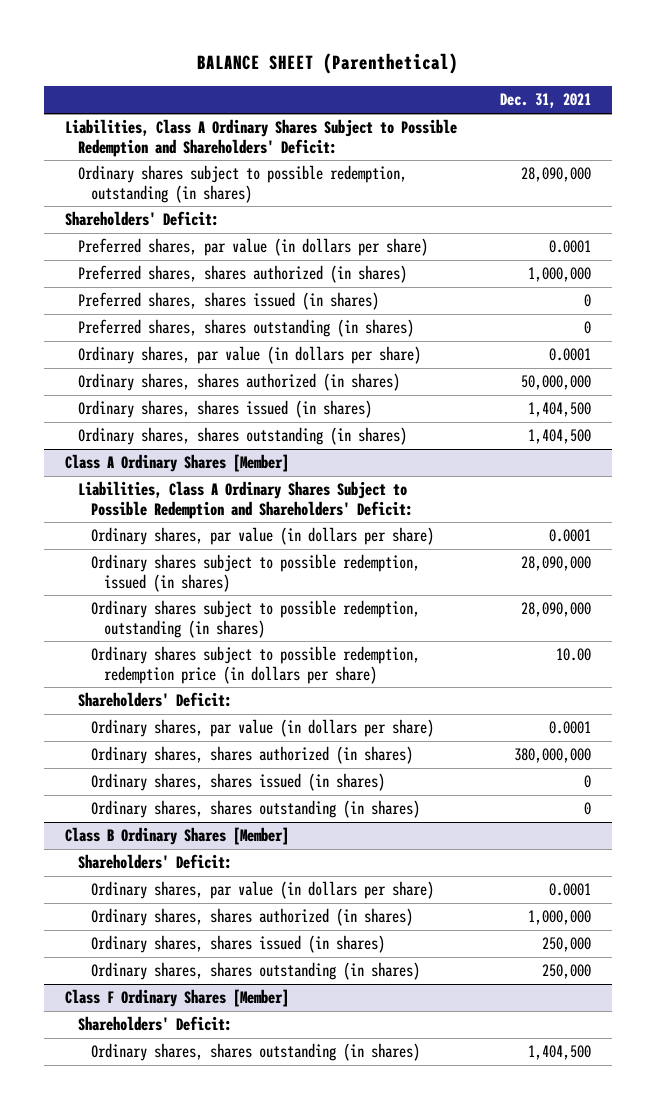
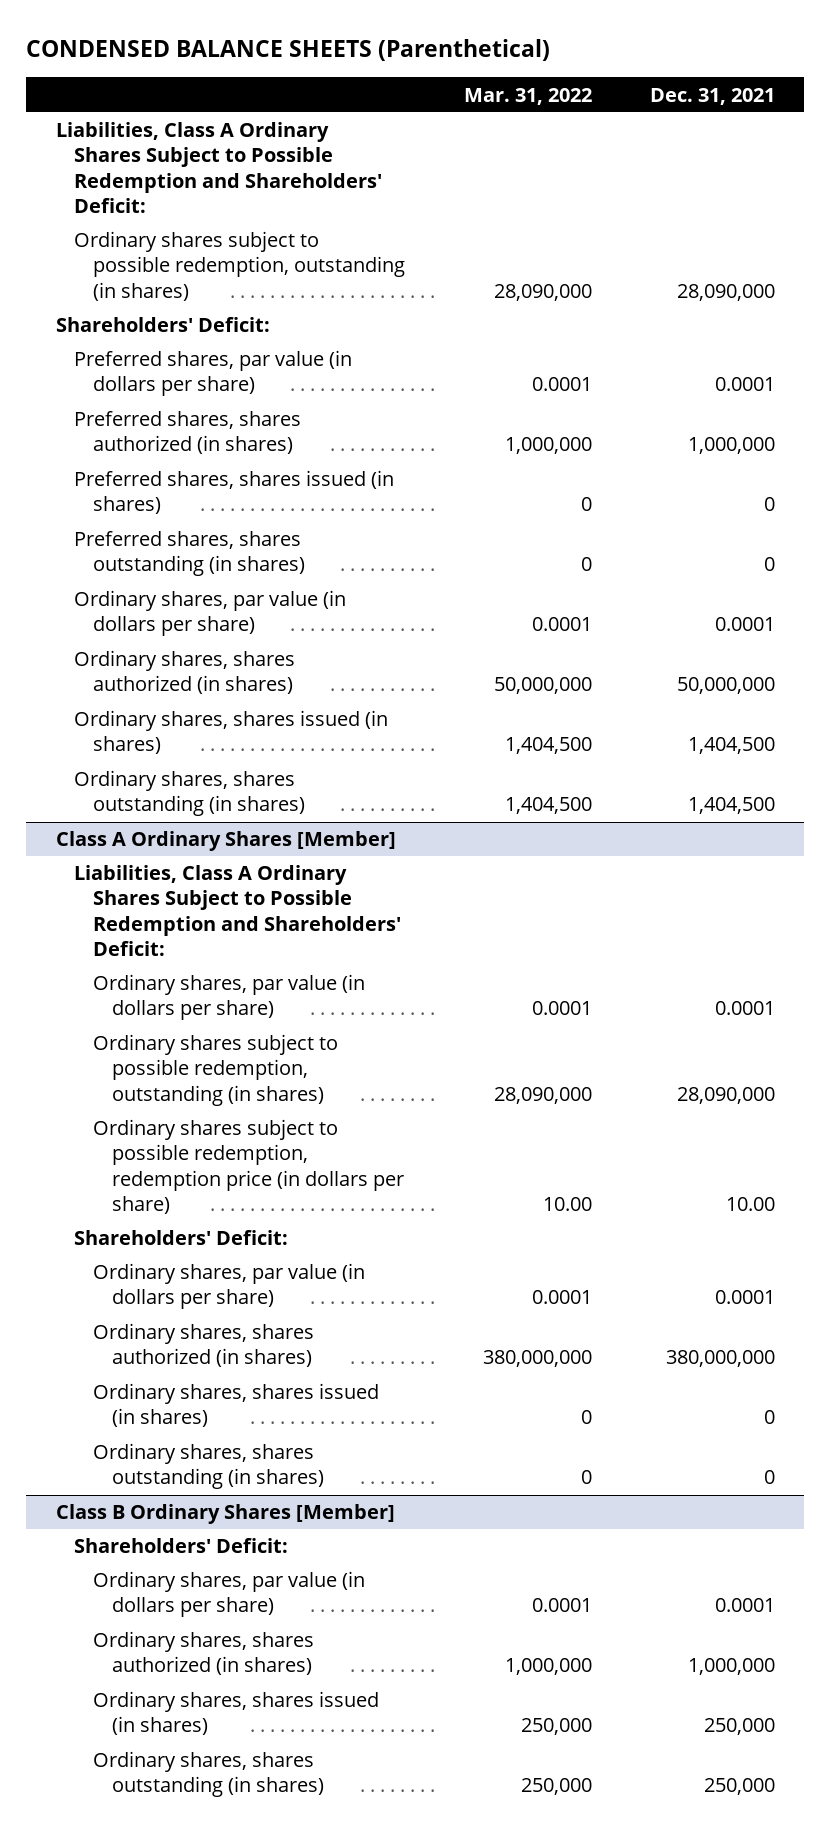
- BALANCE SHEET (Parenthetical)
+ CONDENSED BALANCE SHEETS (Parenthetical)
- | Dec. 31, 2021
+ | Mar. 31, 2022 | Dec. 31, 2021
@ Class A Ordinary Shares [Member]
- Ordinary shares subject to possible redemption, issued (in shares) | 28,090,000
- Class F Ordinary Shares [Member]
- Shareholders' Deficit:
- Ordinary shares, shares outstanding (in shares) | 1,404,500

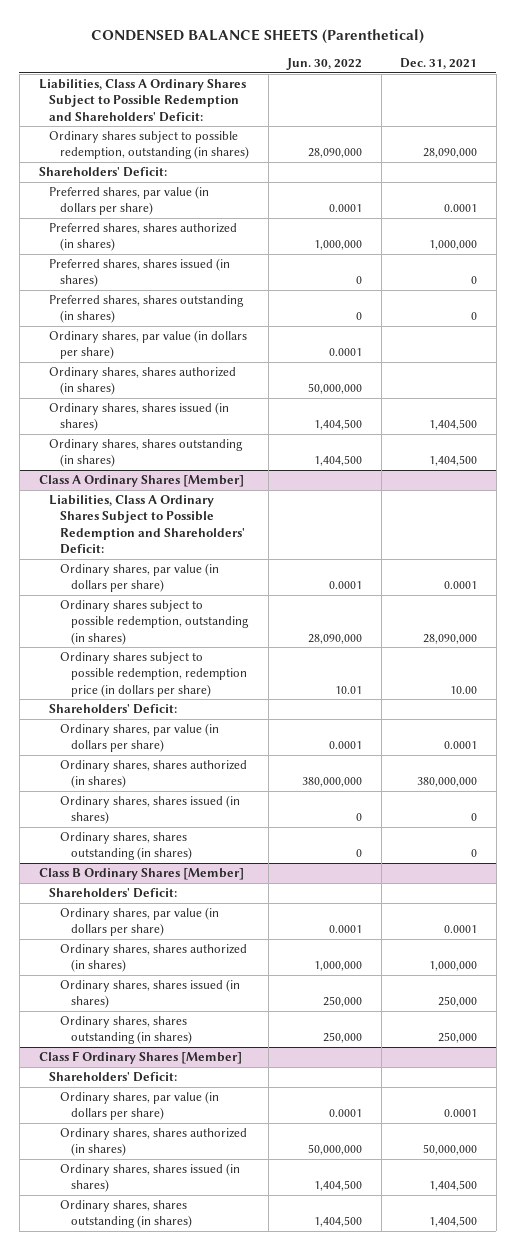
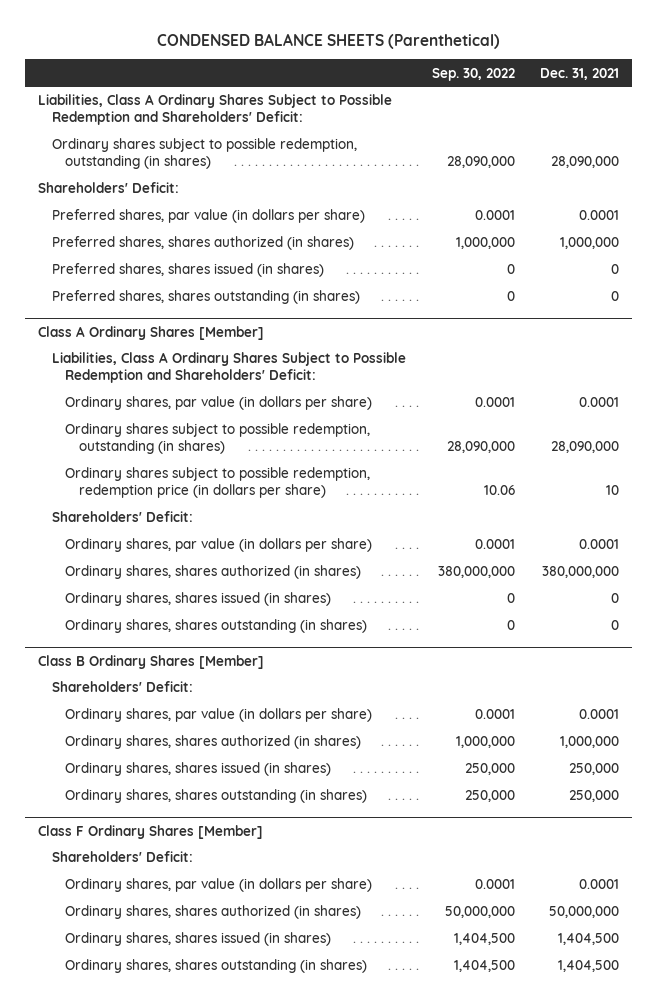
- | Jun. 30, 2022 | Dec. 31, 2021
+ | Sep. 30, 2022 | Dec. 31, 2021
- Ordinary shares, par value (in dollars per share) | 0.0001 |
- Ordinary shares, shares authorized (in shares) | 50,000,000 |
- Ordinary shares, shares issued (in shares) | 1,404,500 | 1,404,500
- Ordinary shares, shares outstanding (in shares) | 1,404,500 | 1,404,500
@ Class A Ordinary Shares [Member]
- Ordinary shares subject to possible redemption, redemption price (in dollars per share) | 10.01 | 10.00
+ Ordinary shares subject to possible redemption, redemption price (in dollars per share) | 10.06 | 10

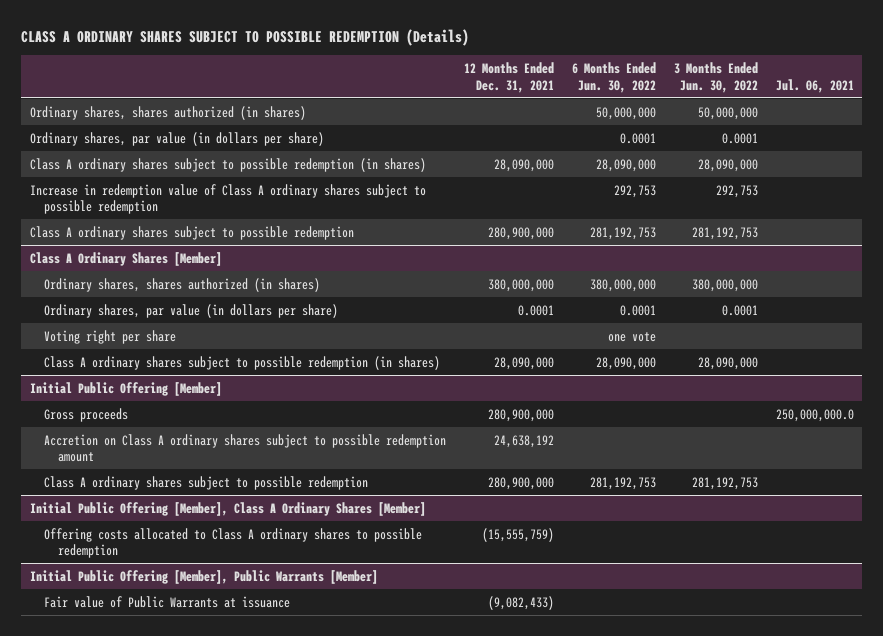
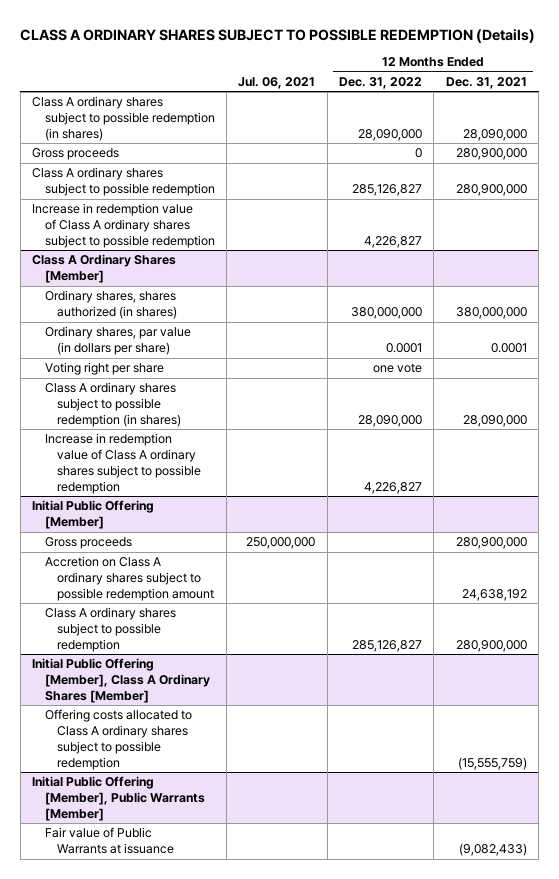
- | 12 Months Ended Dec. 31, 2021 | 6 Months Ended Jun. 30, 2022 | 3 Months Ended Jun. 30, 2022 | Jul. 06, 2021
+ | Jul. 06, 2021 | 12 Months Ended Dec. 31, 2022 | 12 Months Ended Dec. 31, 2021
- Ordinary shares, shares authorized (in shares) | | 50,000,000 | 50,000,000 |
- Ordinary shares, par value (in dollars per share) | | 0.0001 | 0.0001 |
+ Gross proceeds | | 0 | 280,900,000
moved down: Increase in redemption value of Class A ordinary shares subject to possible redemption | | 4,226,827 |
@ Class A Ordinary Shares [Member]
+ Increase in redemption value of Class A ordinary shares subject to possible redemption | | 4,226,827 |
@ Initial Public Offering [Member]
- Gross proceeds | 280,900,000 | | | 250,000,000.0
+ Gross proceeds | 250,000,000 | | 280,900,000
@ Initial Public Offering [Member], Class A Ordinary Shares [Member]
- Offering costs allocated to Class A ordinary shares to possible redemption | (15,555,759) | | |
+ Offering costs allocated to Class A ordinary shares subject to possible redemption | | | (15,555,759)

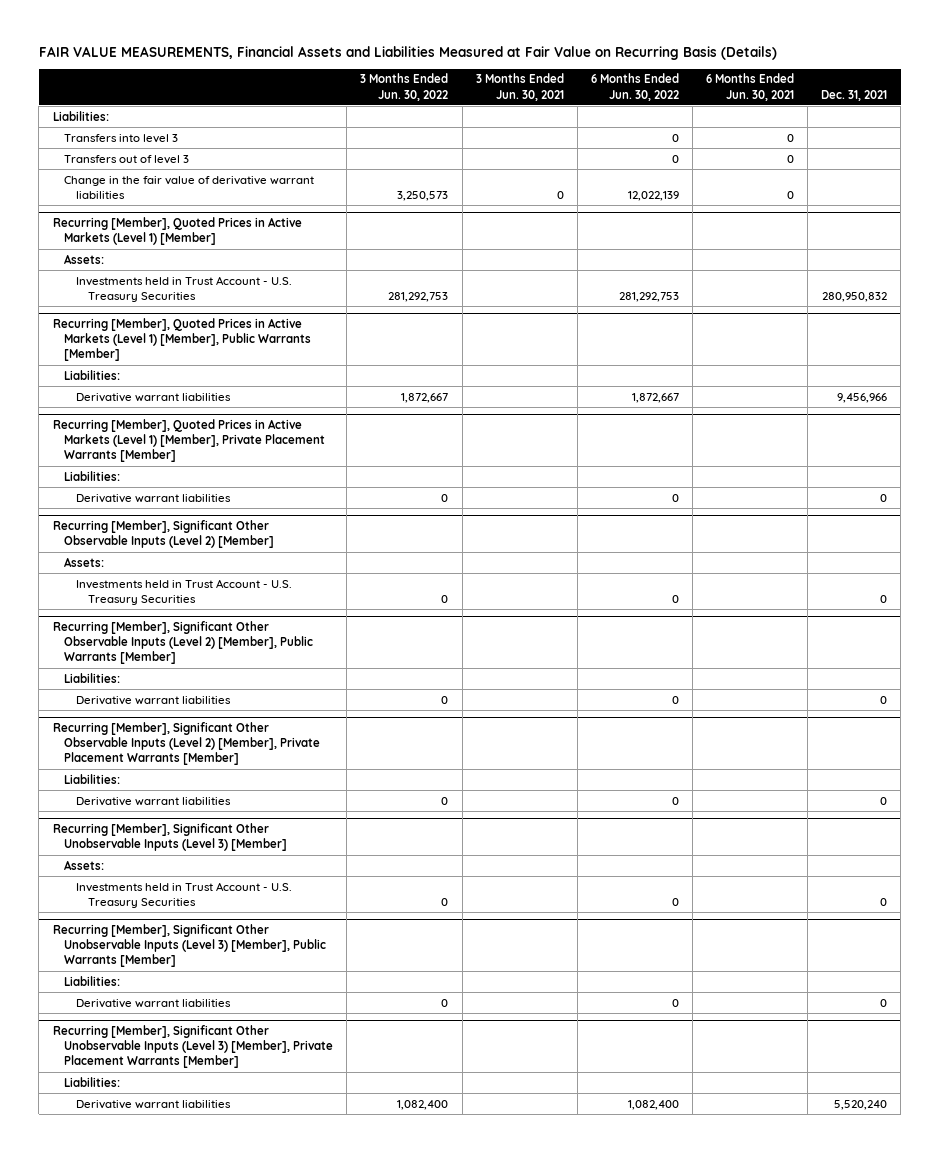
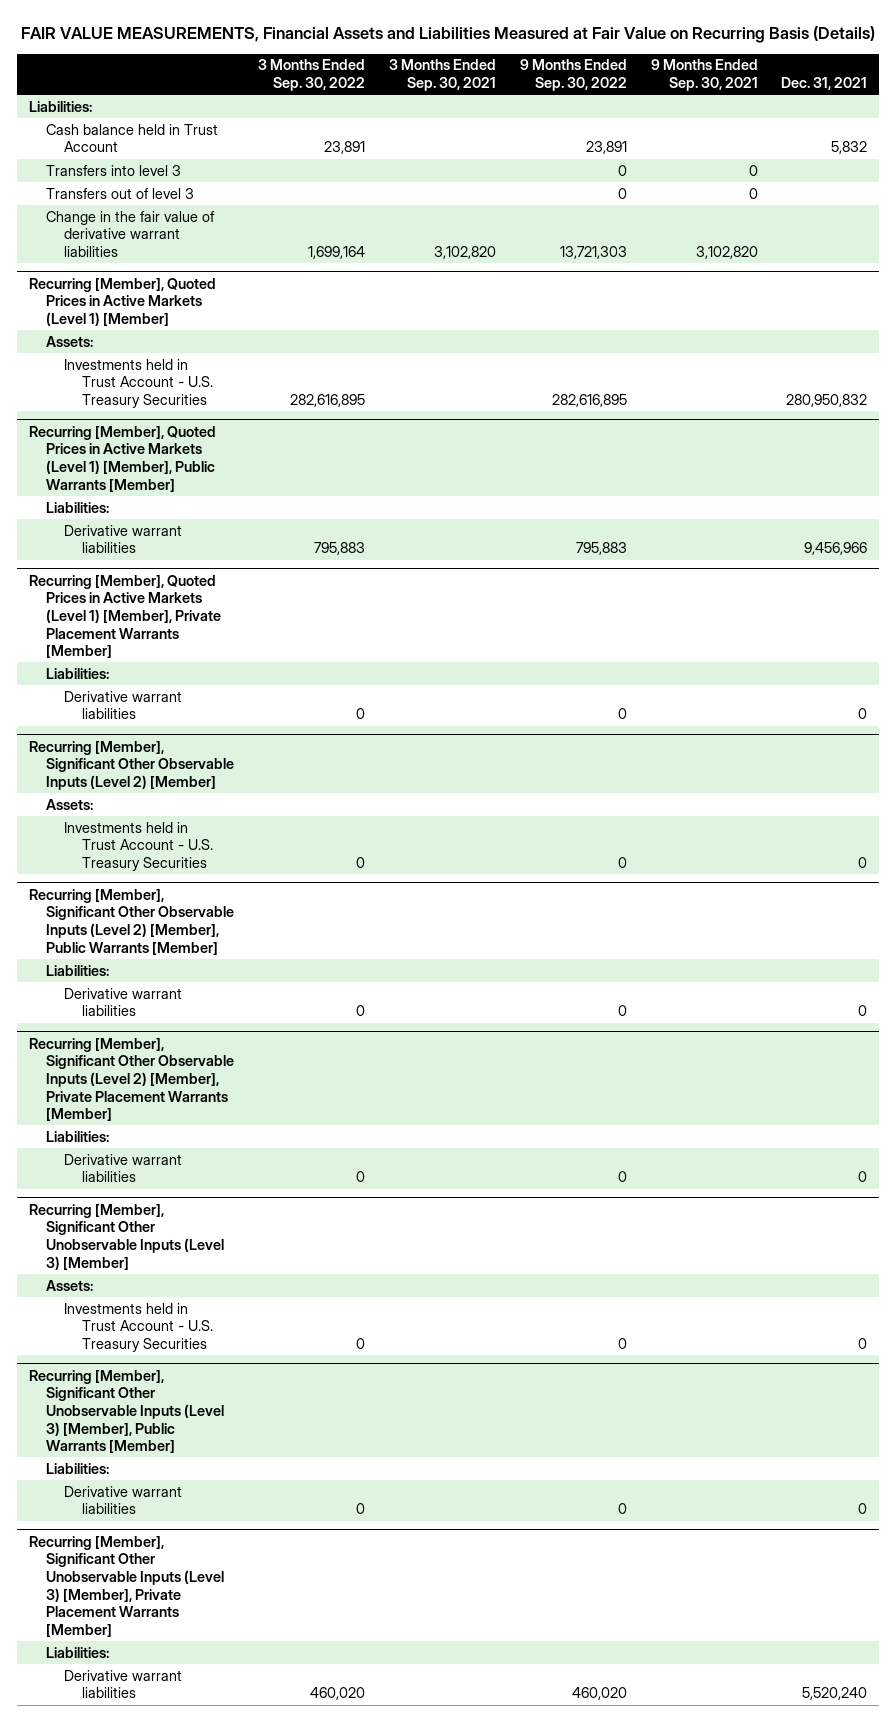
- | 3 Months Ended Jun. 30, 2022 | 3 Months Ended Jun. 30, 2021 | 6 Months Ended Jun. 30, 2022 | 6 Months Ended Jun. 30, 2021 | Dec. 31, 2021
+ | 3 Months Ended Sep. 30, 2022 | 3 Months Ended Sep. 30, 2021 | 9 Months Ended Sep. 30, 2022 | 9 Months Ended Sep. 30, 2021 | Dec. 31, 2021
+ Cash balance held in Trust Account | 23,891 | | 23,891 | | 5,832

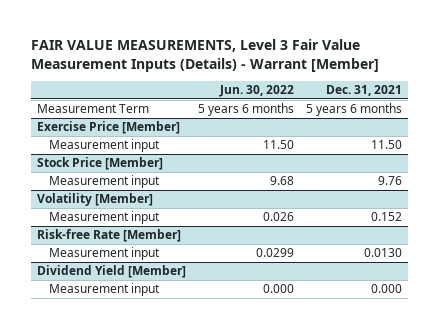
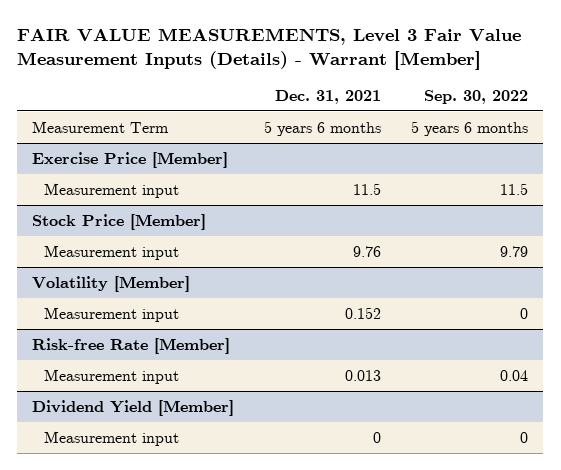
- | Jun. 30, 2022 | Dec. 31, 2021
+ | Dec. 31, 2021 | Sep. 30, 2022
@ Exercise Price [Member]
- Measurement input | 11.50 | 11.50
+ Measurement input | 11.5 | 11.5
@ Risk-free Rate [Member]
- Measurement input | 0.0299 | 0.0130
+ Measurement input | 0.013 | 0.04
@ Dividend Yield [Member]
- Measurement input | 0.000 | 0.000
+ Measurement input | 0 | 0

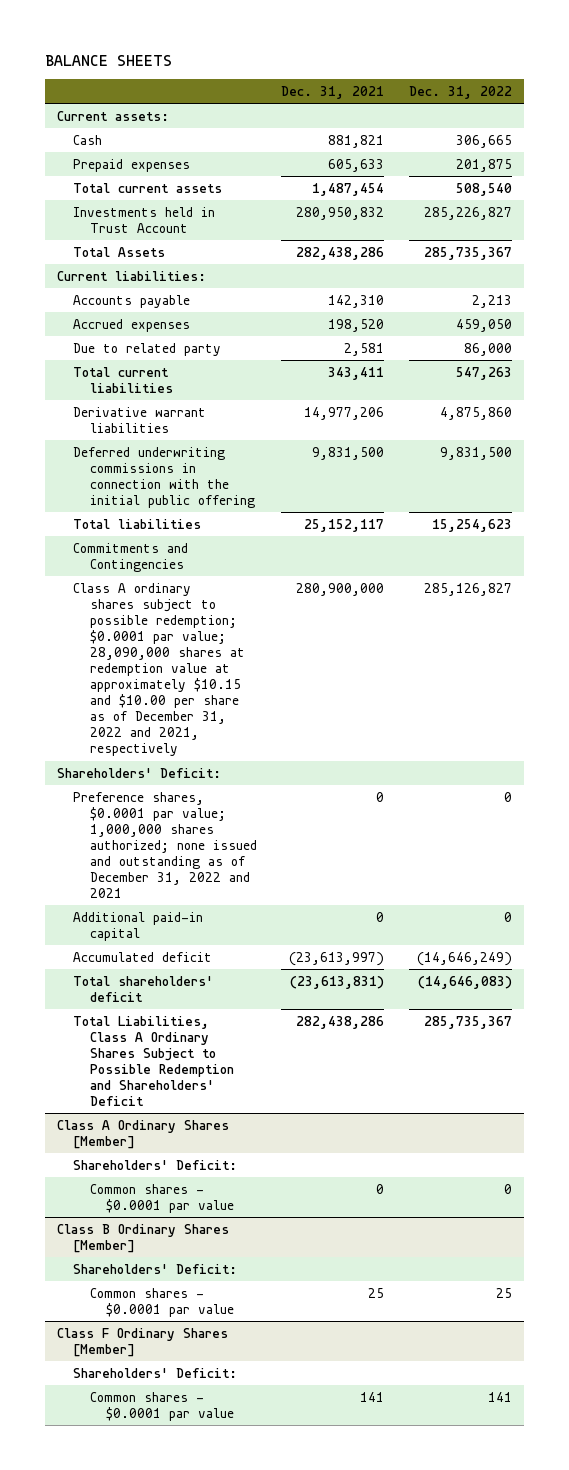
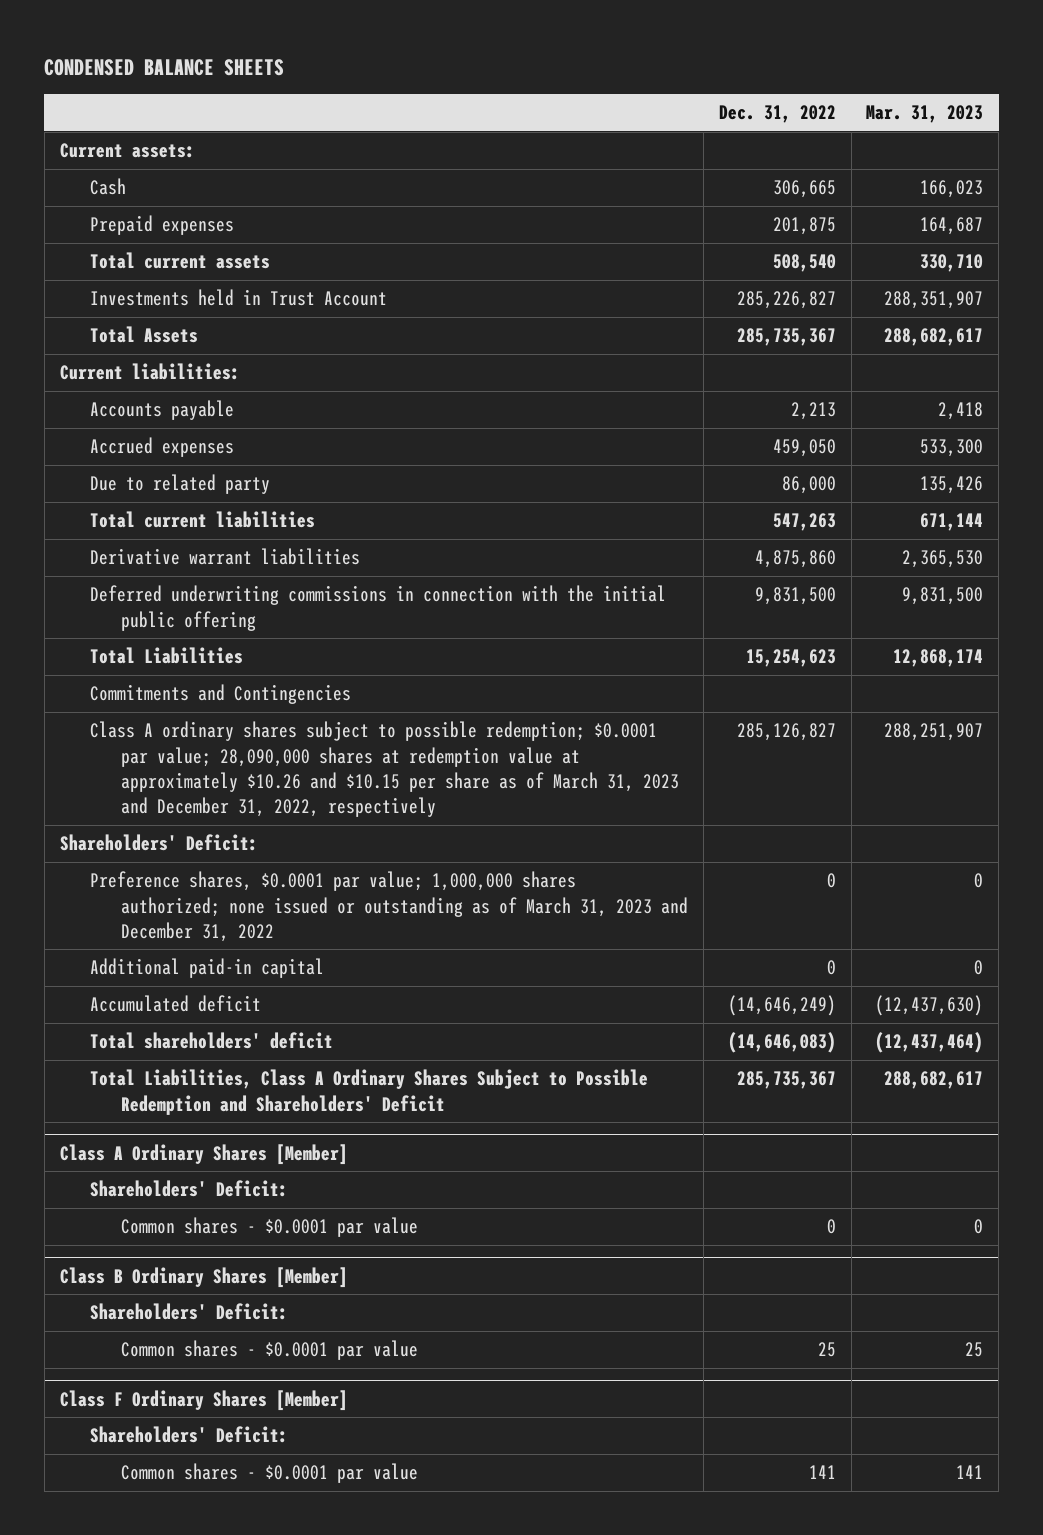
- BALANCE SHEETS
+ CONDENSED BALANCE SHEETS
- | Dec. 31, 2021 | Dec. 31, 2022
+ | Dec. 31, 2022 | Mar. 31, 2023
- Total liabilities | 25,152,117 | 15,254,623
+ Total Liabilities | 15,254,623 | 12,868,174
- Class A ordinary shares subject to possible redemption; $0.0001 par value; 28,090,000 shares at redemption value at approximately $10.15 and $10.00 per share as of December 31, 2022 and 2021, respectively | 280,900,000 | 285,126,827
+ Class A ordinary shares subject to possible redemption; $0.0001 par value; 28,090,000 shares at redemption value at approximately $10.26 and $10.15 per share as of March 31, 2023 and December 31, 2022, respectively | 285,126,827 | 288,251,907
- Preference shares, $0.0001 par value; 1,000,000 shares authorized; none issued and outstanding as of December 31, 2022 and 2021 | 0 | 0
+ Preference shares, $0.0001 par value; 1,000,000 shares authorized; none issued or outstanding as of March 31, 2023 and December 31, 2022 | 0 | 0

